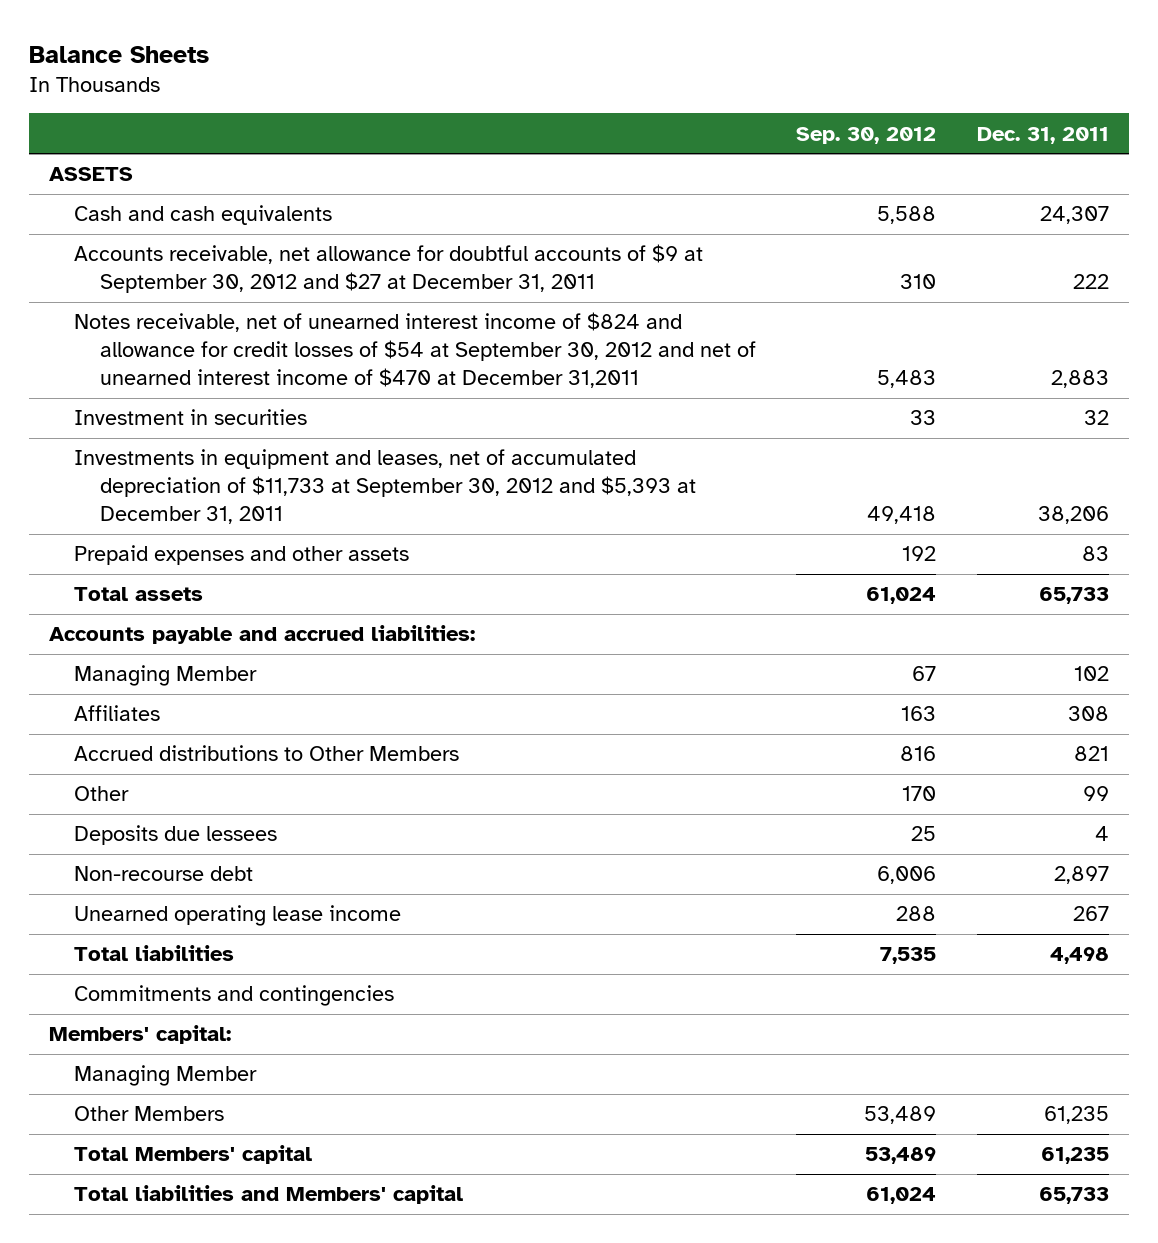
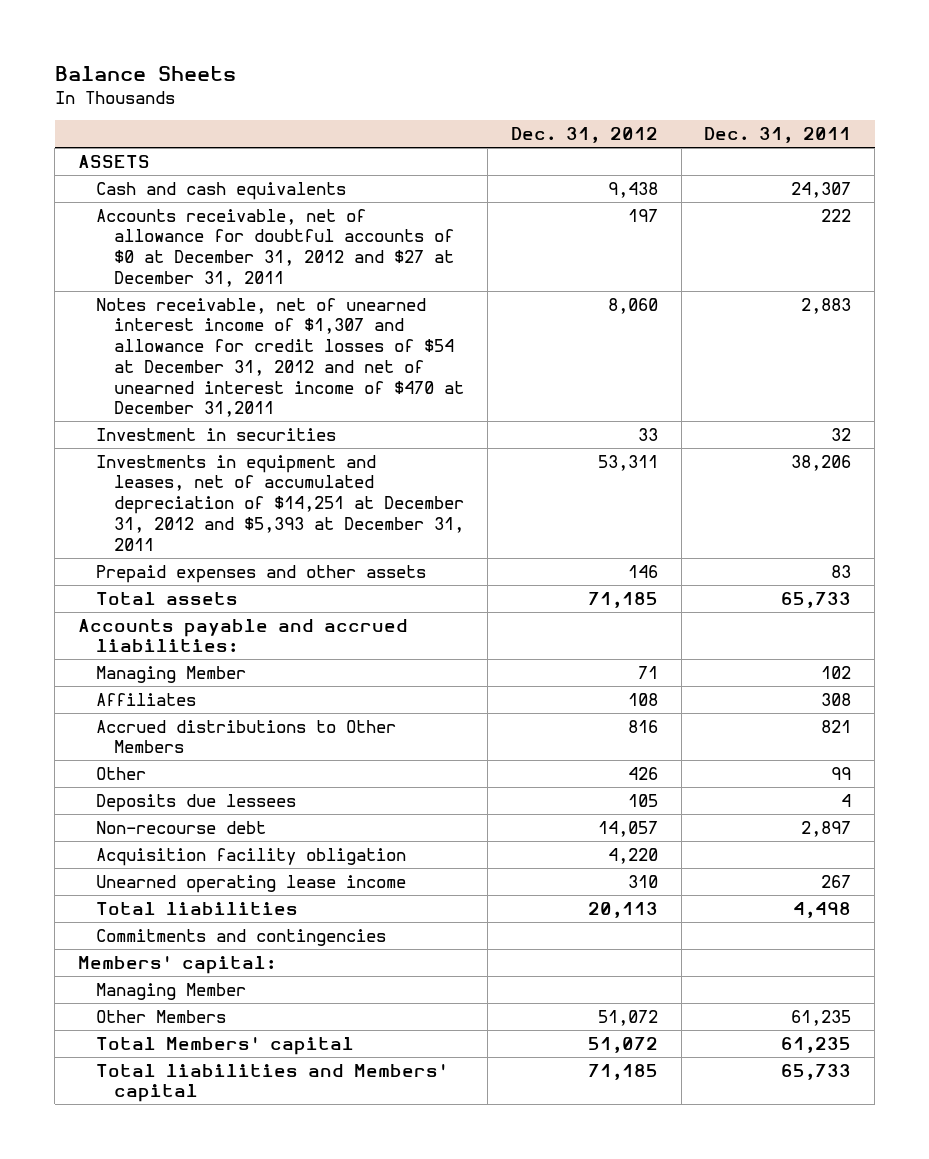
- | Sep. 30, 2012 | Dec. 31, 2011
+ | Dec. 31, 2012 | Dec. 31, 2011
- Accounts receivable, net allowance for doubtful accounts of $9 at September 30, 2012 and $27 at December 31, 2011 | 310 | 222
- Notes receivable, net of unearned interest income of $824 and allowance for credit losses of $54 at September 30, 2012 and net of unearned interest income of $470 at December 31,2011 | 5,483 | 2,883
+ Accounts receivable, net of allowance for doubtful accounts of $0 at December 31, 2012 and $27 at December 31, 2011 | 197 | 222
+ Notes receivable, net of unearned interest income of $1,307 and allowance for credit losses of $54 at December 31, 2012 and net of unearned interest income of $470 at December 31,2011 | 8,060 | 2,883
- Investments in equipment and leases, net of accumulated depreciation of $11,733 at September 30, 2012 and $5,393 at December 31, 2011 | 49,418 | 38,206
+ Investments in equipment and leases, net of accumulated depreciation of $14,251 at December 31, 2012 and $5,393 at December 31, 2011 | 53,311 | 38,206
+ Acquisition facility obligation | 4,220 |

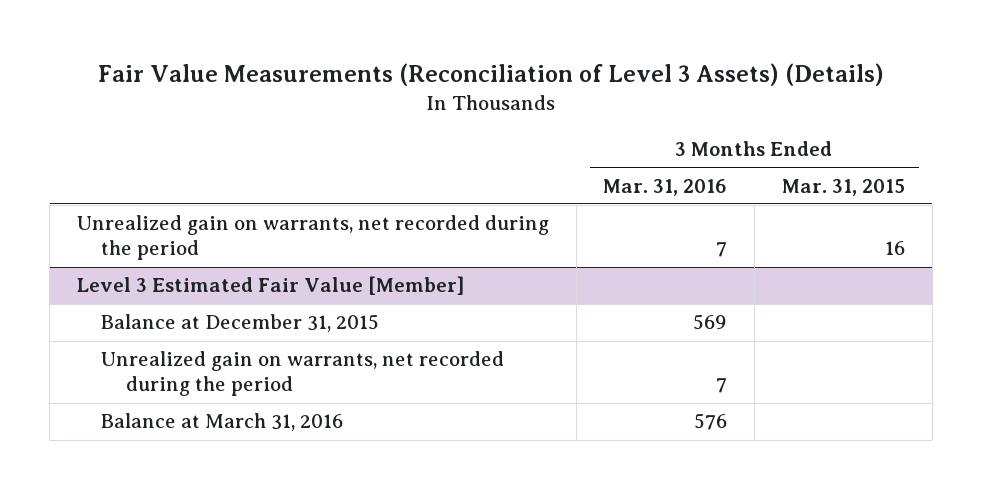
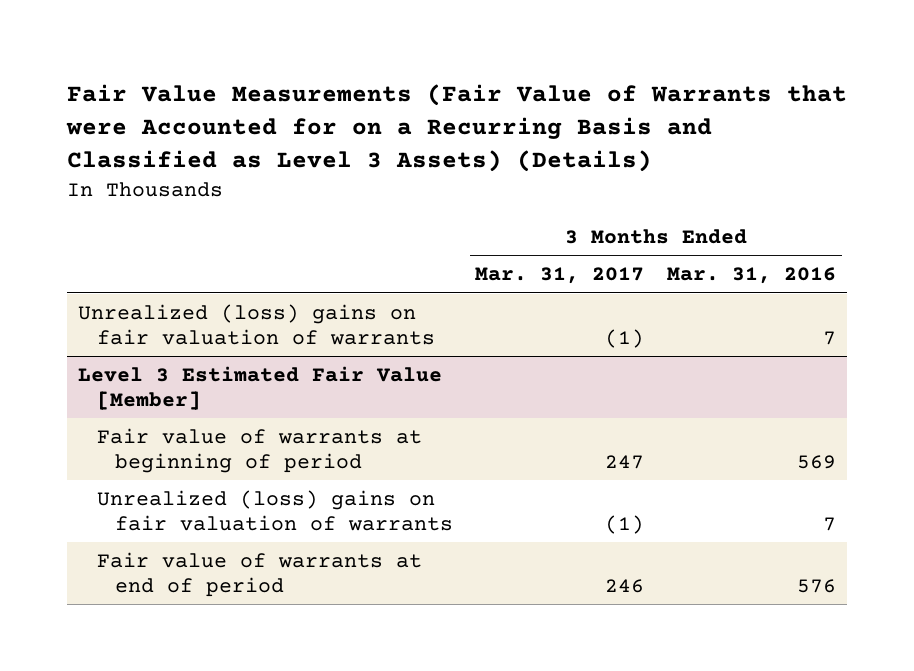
- Fair Value Measurements (Reconciliation of Level 3 Assets) (Details)
+ Fair Value Measurements (Fair Value of Warrants that were Accounted for on a Recurring Basis and Classified as Level 3 Assets) (Details)
- | 3 Months Ended Mar. 31, 2016 | 3 Months Ended Mar. 31, 2015
+ | 3 Months Ended Mar. 31, 2017 | 3 Months Ended Mar. 31, 2016
- Unrealized gain on warrants, net recorded during the period | 7 | 16
+ Unrealized (loss) gains on fair valuation of warrants | (1) | 7
@ Level 3 Estimated Fair Value [Member]
- Balance at December 31, 2015 | 569 |
- Unrealized gain on warrants, net recorded during the period | 7 |
- Balance at March 31, 2016 | 576 |
+ Fair value of warrants at beginning of period | 247 | 569
+ Unrealized (loss) gains on fair valuation of warrants | (1) | 7
+ Fair value of warrants at end of period | 246 | 576

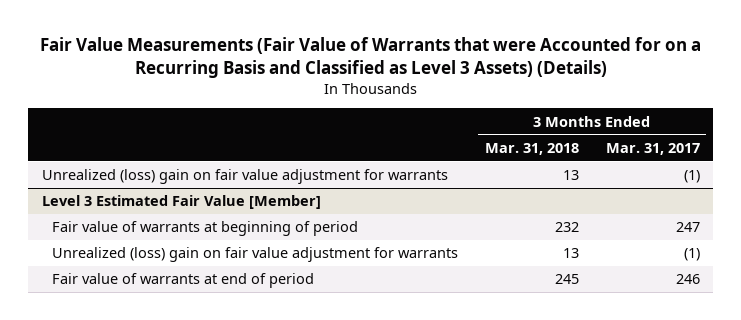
- | 3 Months Ended Mar. 31, 2017 | 3 Months Ended Mar. 31, 2016
+ | 3 Months Ended Mar. 31, 2018 | 3 Months Ended Mar. 31, 2017
- Unrealized (loss) gains on fair valuation of warrants | (1) | 7
+ Unrealized (loss) gain on fair value adjustment for warrants | 13 | (1)
@ Level 3 Estimated Fair Value [Member]
- Unrealized (loss) gains on fair valuation of warrants | (1) | 7
+ Unrealized (loss) gain on fair value adjustment for warrants | 13 | (1)

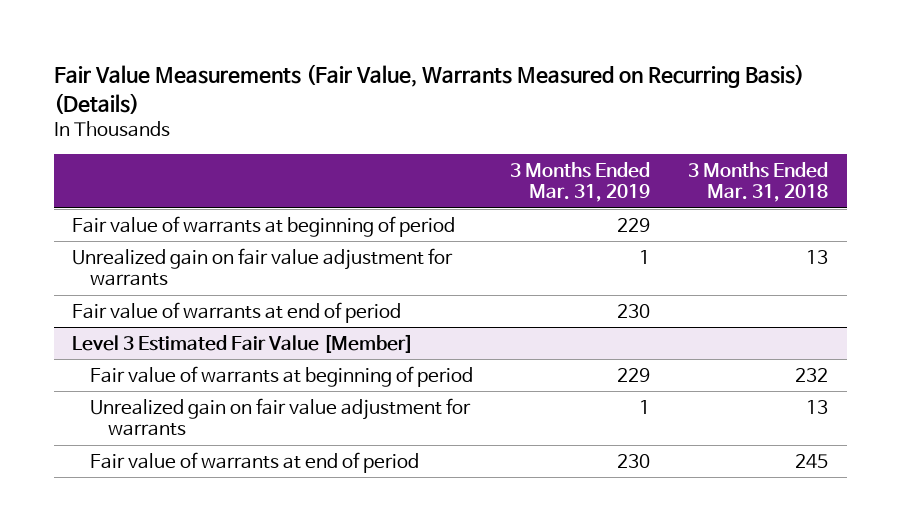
- Fair Value Measurements (Fair Value of Warrants that were Accounted for on a Recurring Basis and Classified as Level 3 Assets) (Details)
+ Fair Value Measurements (Fair Value, Warrants Measured on Recurring Basis) (Details)
- | 3 Months Ended Mar. 31, 2018 | 3 Months Ended Mar. 31, 2017
+ | 3 Months Ended Mar. 31, 2019 | 3 Months Ended Mar. 31, 2018
- Unrealized (loss) gain on fair value adjustment for warrants | 13 | (1)
+ Fair value of warrants at beginning of period | 229 |
+ Unrealized gain on fair value adjustment for warrants | 1 | 13
+ Fair value of warrants at end of period | 230 |
@ Level 3 Estimated Fair Value [Member]
- Unrealized (loss) gain on fair value adjustment for warrants | 13 | (1)
+ Unrealized gain on fair value adjustment for warrants | 1 | 13

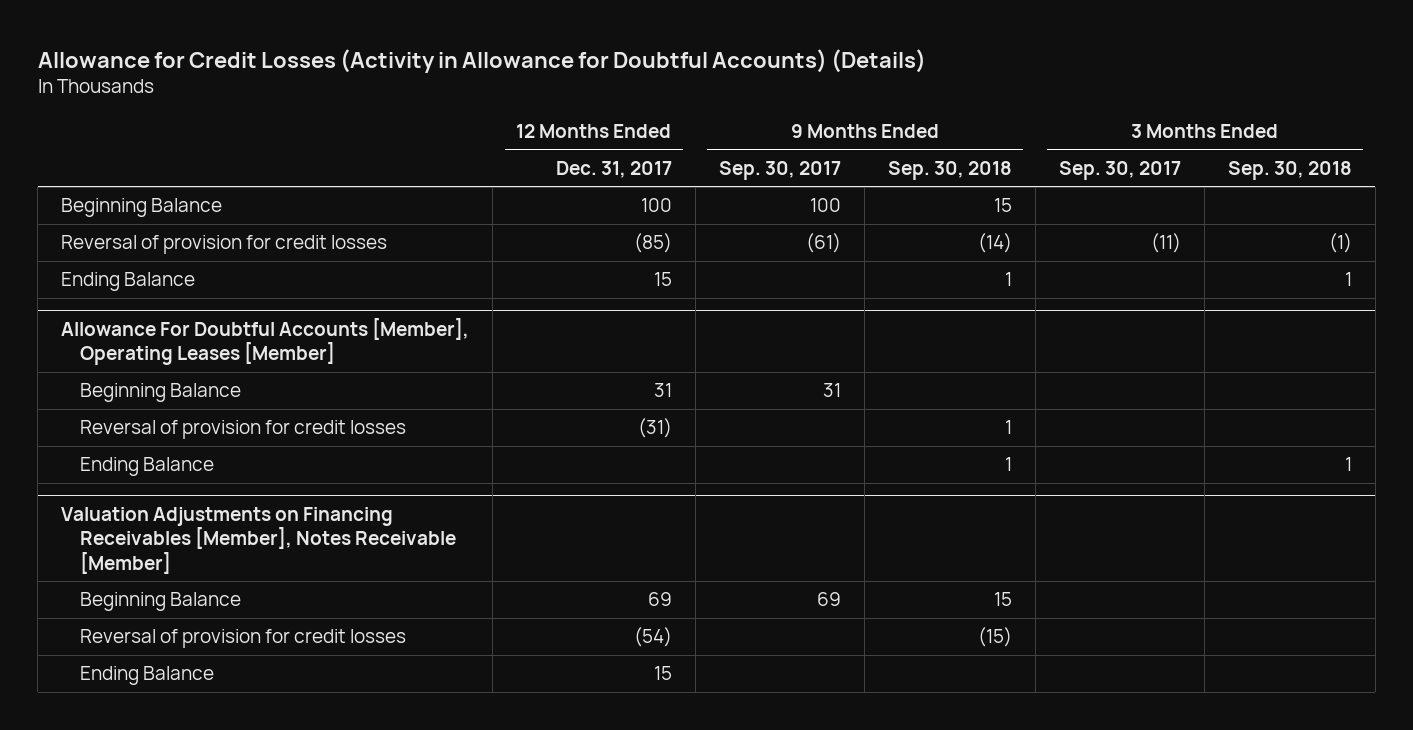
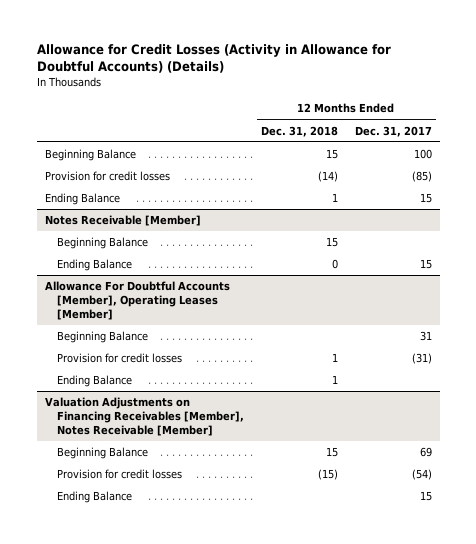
- | 12 Months Ended Dec. 31, 2017 | 9 Months Ended Sep. 30, 2017 | 9 Months Ended Sep. 30, 2018 | 3 Months Ended Sep. 30, 2017 | 3 Months Ended Sep. 30, 2018
+ | 12 Months Ended Dec. 31, 2018 | 12 Months Ended Dec. 31, 2017
- Reversal of provision for credit losses | (85) | (61) | (14) | (11) | (1)
+ Provision for credit losses | (14) | (85)
+ Notes Receivable [Member]
+ Beginning Balance | 15 |
+ Ending Balance | 0 | 15
@ Allowance For Doubtful Accounts [Member], Operating Leases [Member]
- Reversal of provision for credit losses | (31) | | 1 | |
+ Provision for credit losses | 1 | (31)
@ Valuation Adjustments on Financing Receivables [Member], Notes Receivable [Member]
- Reversal of provision for credit losses | (54) | | (15) | |
+ Provision for credit losses | (15) | (54)

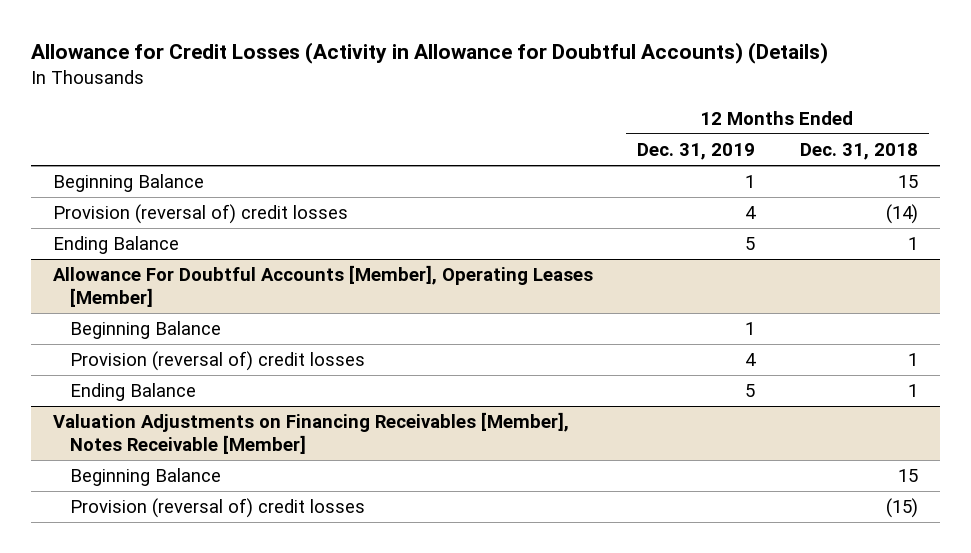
- | 12 Months Ended Dec. 31, 2018 | 12 Months Ended Dec. 31, 2017
+ | 12 Months Ended Dec. 31, 2019 | 12 Months Ended Dec. 31, 2018
- Provision for credit losses | (14) | (85)
+ Provision (reversal of) credit losses | 4 | (14)
- Notes Receivable [Member]
- Beginning Balance | 15 |
- Ending Balance | 0 | 15
@ Allowance For Doubtful Accounts [Member], Operating Leases [Member]
- Provision for credit losses | 1 | (31)
+ Provision (reversal of) credit losses | 4 | 1
@ Valuation Adjustments on Financing Receivables [Member], Notes Receivable [Member]
- Provision for credit losses | (15) | (54)
- Ending Balance | | 15
+ Provision (reversal of) credit losses | | (15)

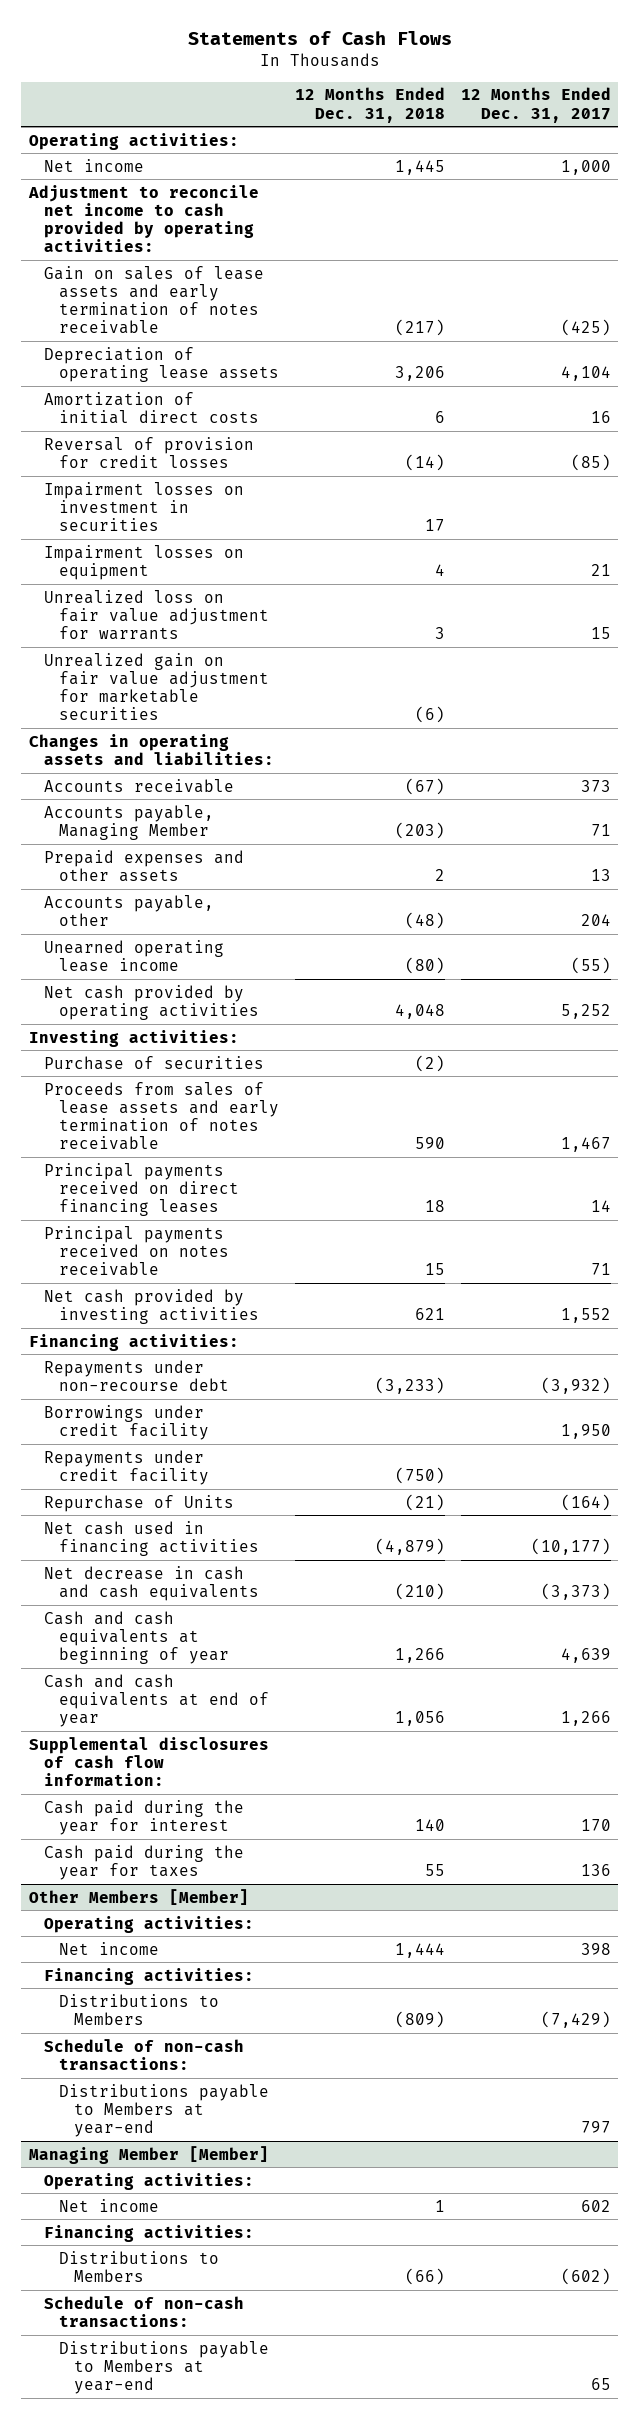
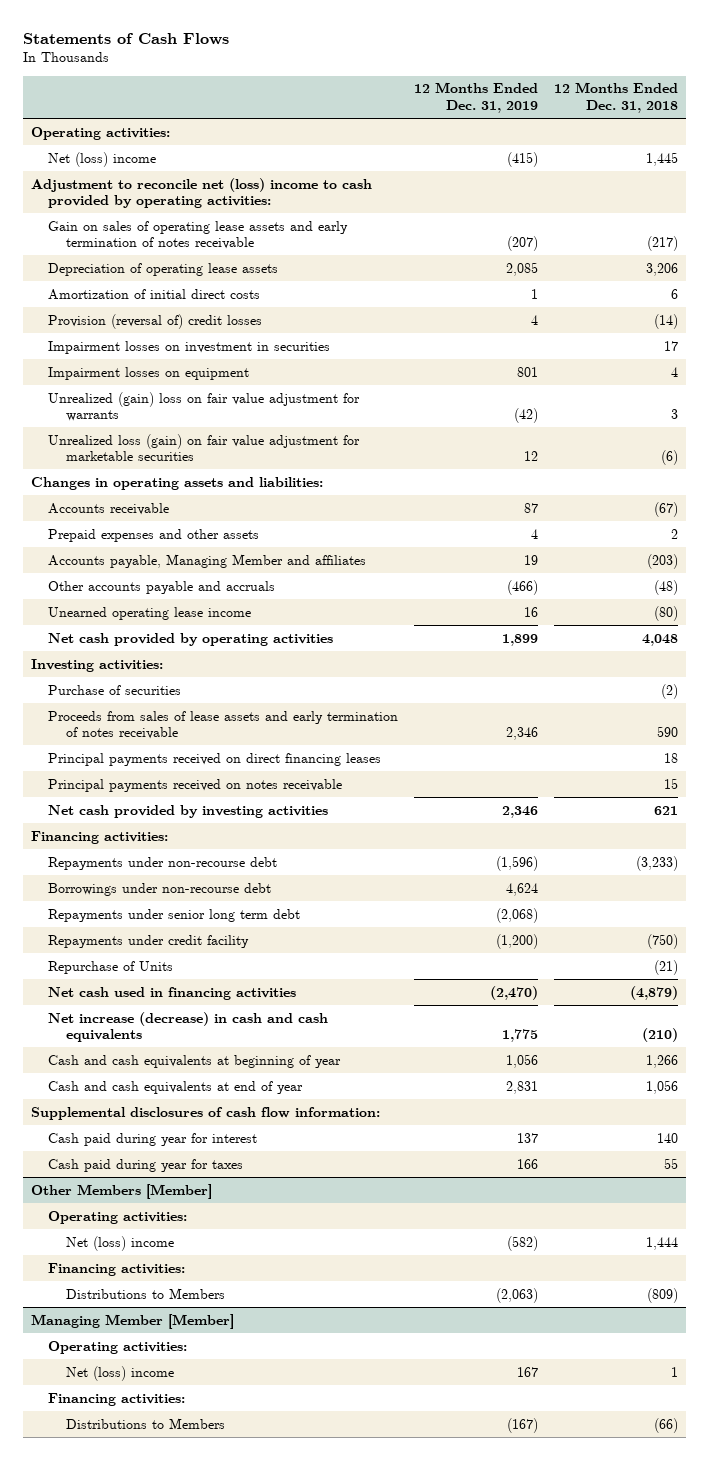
- | 12 Months Ended Dec. 31, 2018 | 12 Months Ended Dec. 31, 2017
+ | 12 Months Ended Dec. 31, 2019 | 12 Months Ended Dec. 31, 2018
- Net income | 1,445 | 1,000
- Adjustment to reconcile net income to cash provided by operating activities:
- Gain on sales of lease assets and early termination of notes receivable | (217) | (425)
+ Net (loss) income | (415) | 1,445
+ Adjustment to reconcile net (loss) income to cash provided by operating activities:
+ Gain on sales of operating lease assets and early termination of notes receivable | (207) | (217)
- Reversal of provision for credit losses | (14) | (85)
+ Provision (reversal of) credit losses | 4 | (14)
- Unrealized loss on fair value adjustment for warrants | 3 | 15
- Unrealized gain on fair value adjustment for marketable securities | (6) |
+ Unrealized (gain) loss on fair value adjustment for warrants | (42) | 3
+ Unrealized loss (gain) on fair value adjustment for marketable securities | 12 | (6)
- Accounts payable, Managing Member | (203) | 71
- Accounts payable, other | (48) | 204
+ Accounts payable, Managing Member and affiliates | 19 | (203)
+ Other accounts payable and accruals | (466) | (48)
- Borrowings under credit facility | | 1,950
+ Borrowings under non-recourse debt | 4,624 |
+ Repayments under senior long term debt | (2,068) |
- Net decrease in cash and cash equivalents | (210) | (3,373)
+ Net increase (decrease) in cash and cash equivalents | 1,775 | (210)
- Cash paid during the year for interest | 140 | 170
- Cash paid during the year for taxes | 55 | 136
+ Cash paid during year for interest | 137 | 140
+ Cash paid during year for taxes | 166 | 55
@ Other Members [Member]
- Net income | 1,444 | 398
+ Net (loss) income | (582) | 1,444
- Schedule of non-cash transactions:
- Distributions payable to Members at year-end | | 797
@ Managing Member [Member]
- Net income | 1 | 602
+ Net (loss) income | 167 | 1
- Schedule of non-cash transactions:
- Distributions payable to Members at year-end | | 65

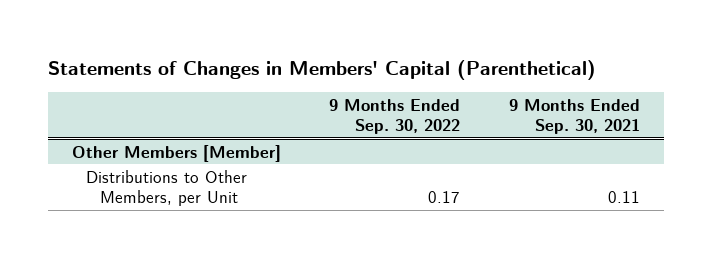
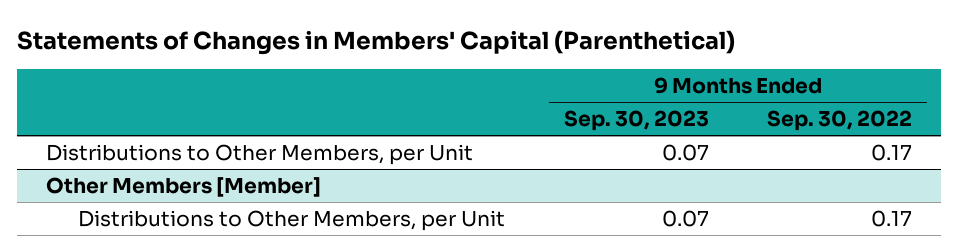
- | 9 Months Ended Sep. 30, 2022 | 9 Months Ended Sep. 30, 2021
+ | 9 Months Ended Sep. 30, 2023 | 9 Months Ended Sep. 30, 2022
+ Distributions to Other Members, per Unit | 0.07 | 0.17

